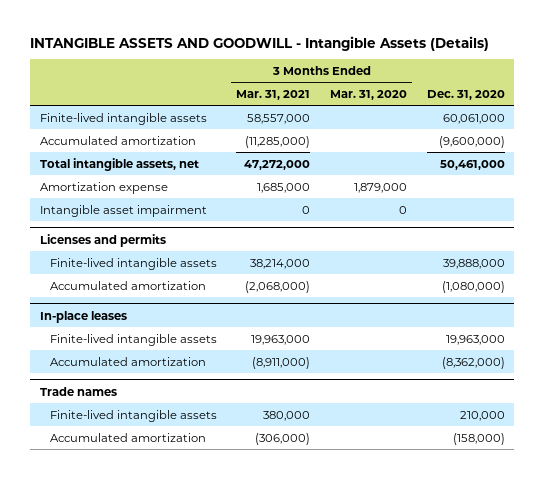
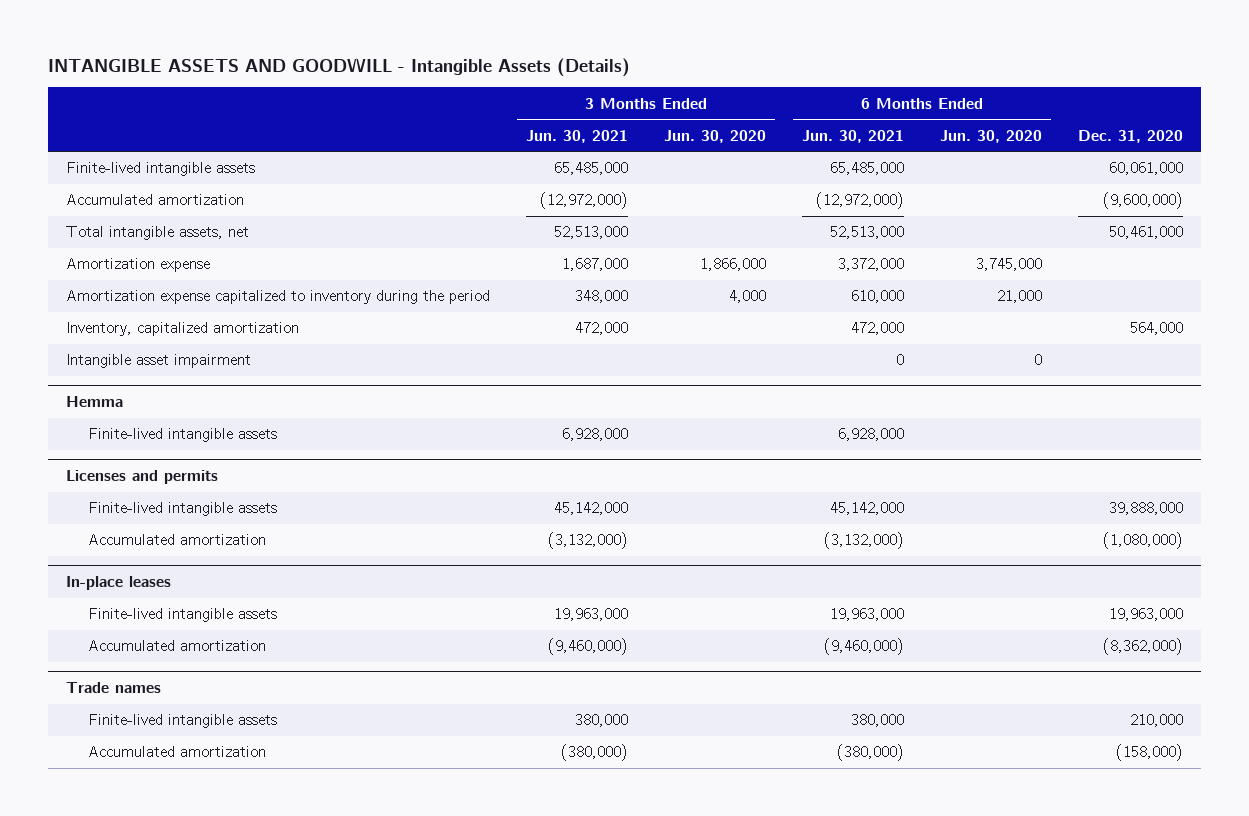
- | 3 Months Ended Mar. 31, 2021 | 3 Months Ended Mar. 31, 2020 | Dec. 31, 2020
+ | 3 Months Ended Jun. 30, 2021 | 3 Months Ended Jun. 30, 2020 | 6 Months Ended Jun. 30, 2021 | 6 Months Ended Jun. 30, 2020 | Dec. 31, 2020
+ Amortization expense capitalized to inventory during the period | 348,000 | 4,000 | 610,000 | 21,000 |
+ Inventory, capitalized amortization | 472,000 | | 472,000 | | 564,000
+ Hemma
+ Finite-lived intangible assets | 6,928,000 | | 6,928,000 | |

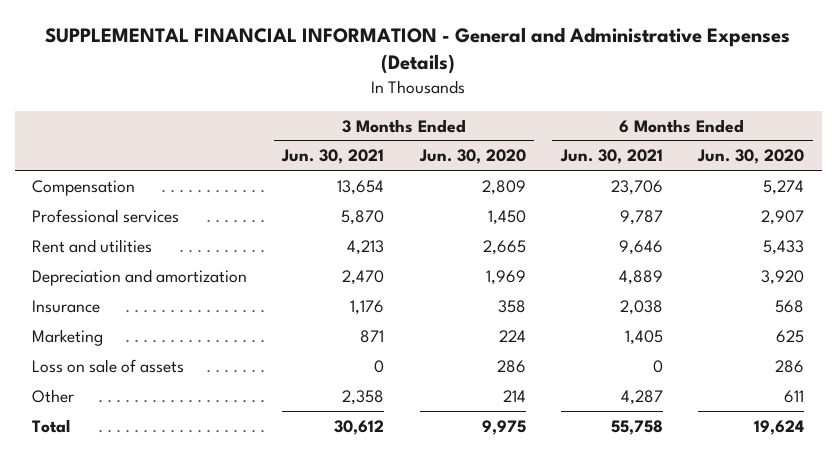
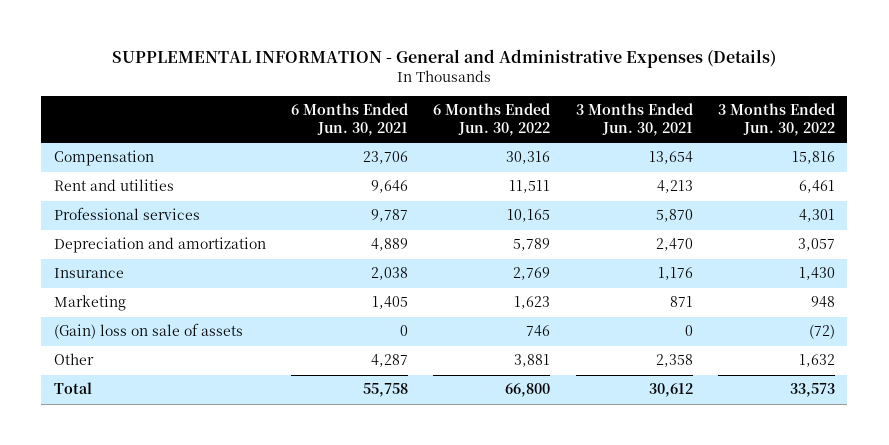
- SUPPLEMENTAL FINANCIAL INFORMATION - General and Administrative Expenses (Details)
+ SUPPLEMENTAL INFORMATION - General and Administrative Expenses (Details)
- | 3 Months Ended Jun. 30, 2021 | 3 Months Ended Jun. 30, 2020 | 6 Months Ended Jun. 30, 2021 | 6 Months Ended Jun. 30, 2020
+ | 6 Months Ended Jun. 30, 2021 | 6 Months Ended Jun. 30, 2022 | 3 Months Ended Jun. 30, 2021 | 3 Months Ended Jun. 30, 2022
moved down: Professional services | 9,787 | 10,165 | 5,870 | 4,301
- Loss on sale of assets | 0 | 286 | 0 | 286
+ (Gain) loss on sale of assets | 0 | 746 | 0 | (72)

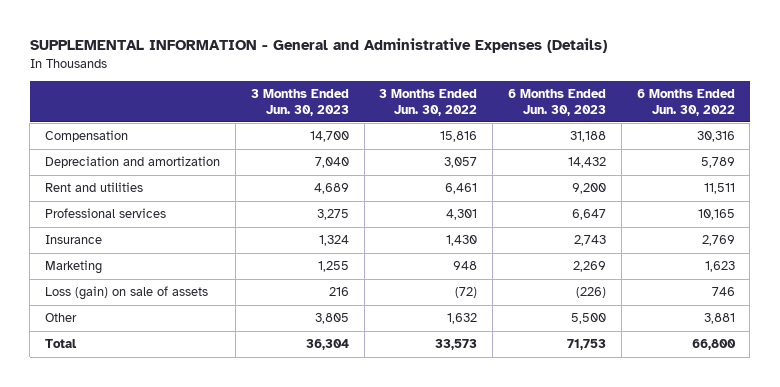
- | 6 Months Ended Jun. 30, 2021 | 6 Months Ended Jun. 30, 2022 | 3 Months Ended Jun. 30, 2021 | 3 Months Ended Jun. 30, 2022
+ | 3 Months Ended Jun. 30, 2023 | 3 Months Ended Jun. 30, 2022 | 6 Months Ended Jun. 30, 2023 | 6 Months Ended Jun. 30, 2022
moved up: Depreciation and amortization | 7,040 | 3,057 | 14,432 | 5,789
- (Gain) loss on sale of assets | 0 | 746 | 0 | (72)
+ Loss (gain) on sale of assets | 216 | (72) | (226) | 746

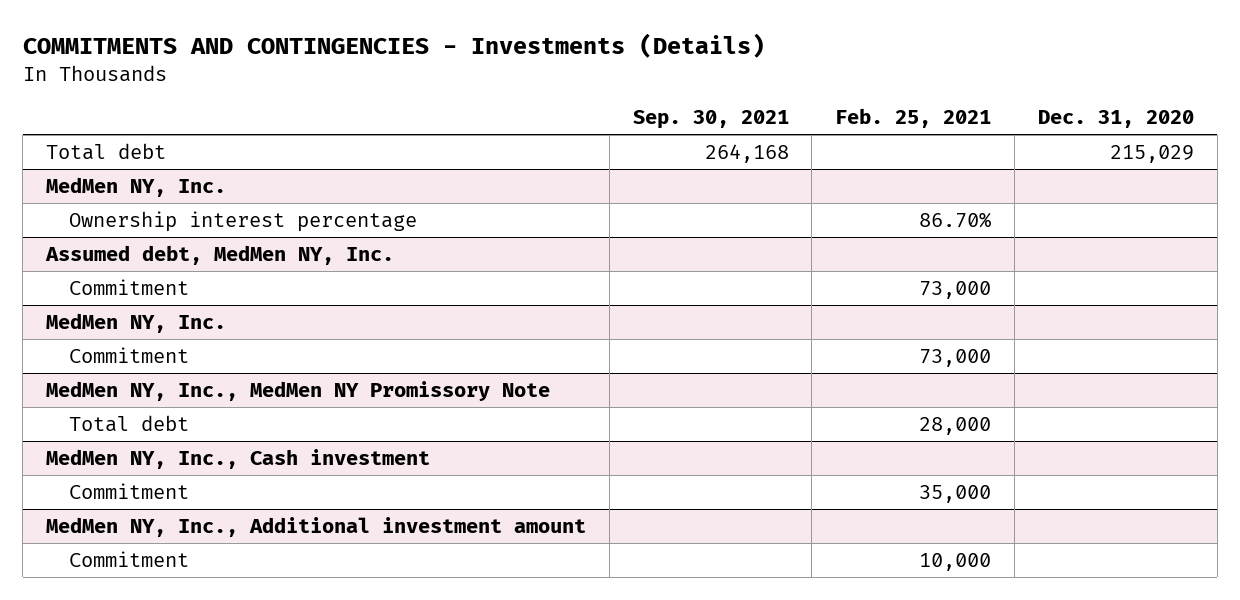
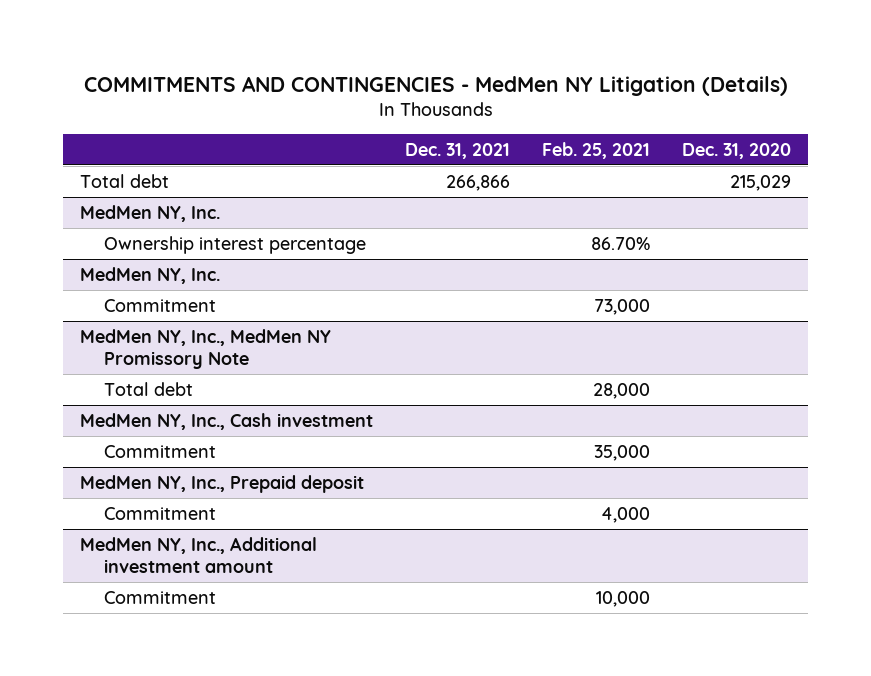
- COMMITMENTS AND CONTINGENCIES - Investments (Details)
+ COMMITMENTS AND CONTINGENCIES - MedMen NY Litigation (Details)
- | Sep. 30, 2021 | Feb. 25, 2021 | Dec. 31, 2020
+ | Dec. 31, 2021 | Feb. 25, 2021 | Dec. 31, 2020
- Assumed debt, MedMen NY, Inc.
- Commitment | | 73,000 |
+ MedMen NY, Inc., Prepaid deposit
+ Commitment | | 4,000 |

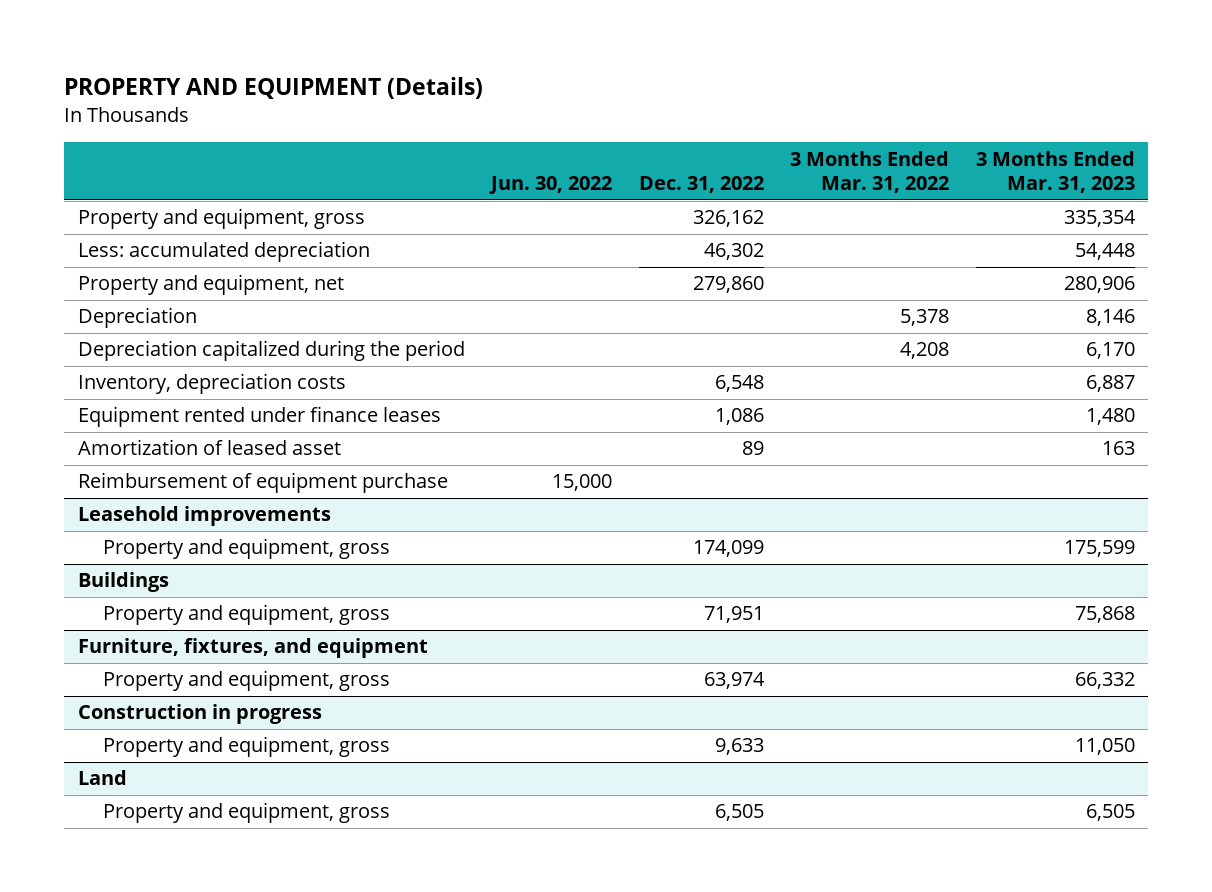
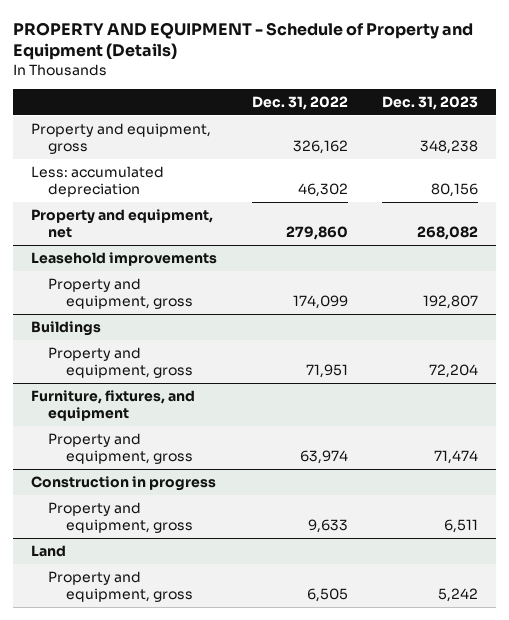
- PROPERTY AND EQUIPMENT (Details)
+ PROPERTY AND EQUIPMENT - Schedule of Property and Equipment (Details)
- | Jun. 30, 2022 | Dec. 31, 2022 | 3 Months Ended Mar. 31, 2022 | 3 Months Ended Mar. 31, 2023
+ | Dec. 31, 2022 | Dec. 31, 2023
- Depreciation | | | 5,378 | 8,146
- Depreciation capitalized during the period | | | 4,208 | 6,170
- Inventory, depreciation costs | | 6,548 | | 6,887
- Equipment rented under finance leases | | 1,086 | | 1,480
- Amortization of leased asset | | 89 | | 163
- Reimbursement of equipment purchase | 15,000 | | |

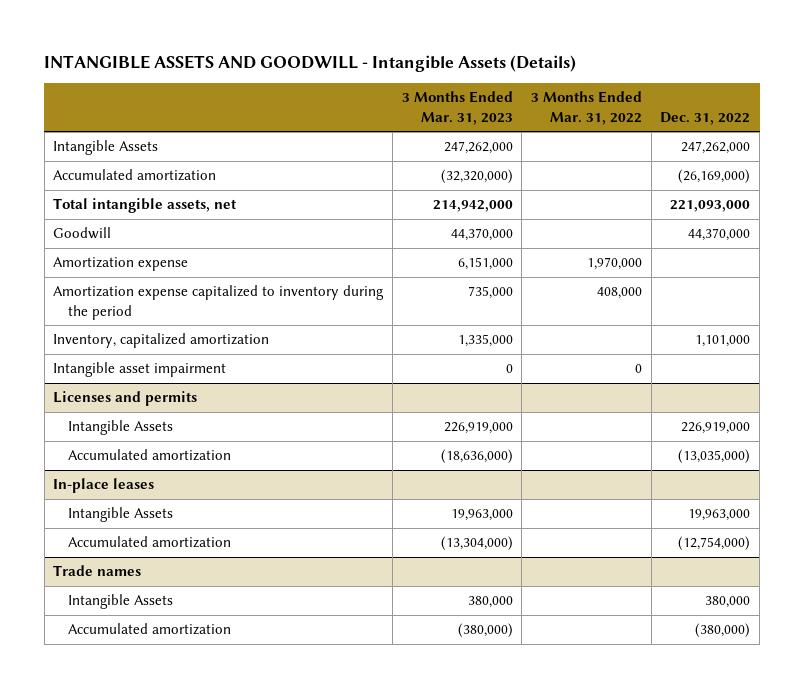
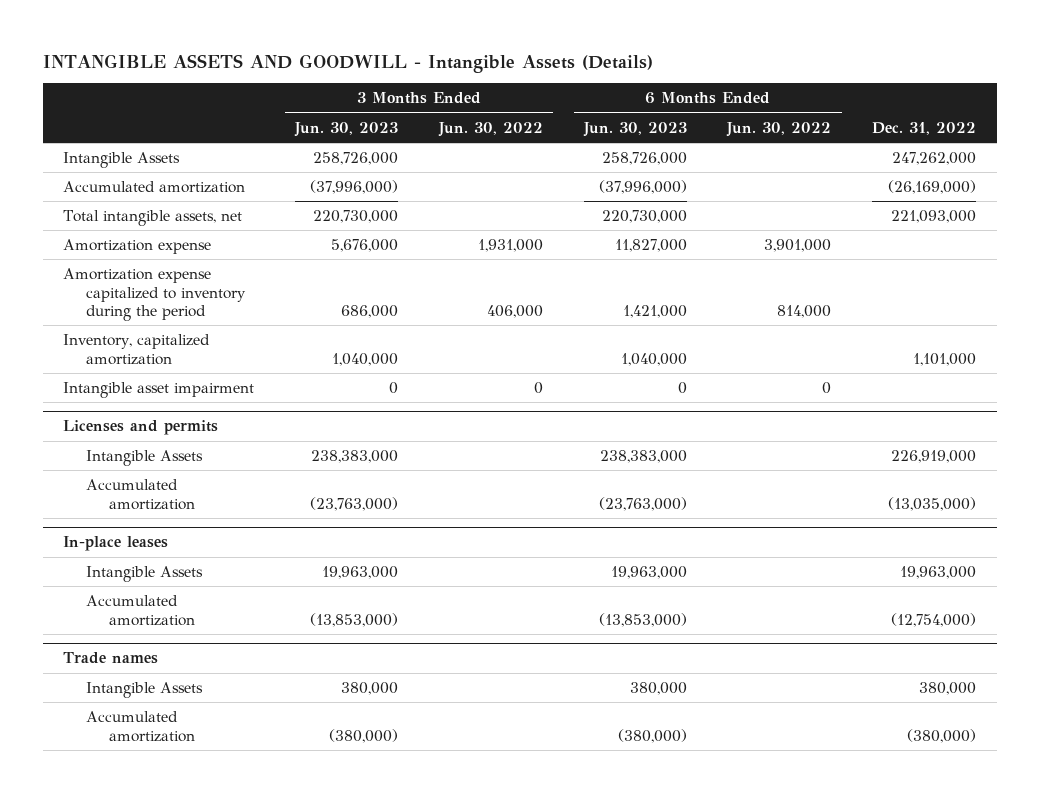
- | 3 Months Ended Mar. 31, 2023 | 3 Months Ended Mar. 31, 2022 | Dec. 31, 2022
+ | 3 Months Ended Jun. 30, 2023 | 3 Months Ended Jun. 30, 2022 | 6 Months Ended Jun. 30, 2023 | 6 Months Ended Jun. 30, 2022 | Dec. 31, 2022
- Goodwill | 44,370,000 | | 44,370,000

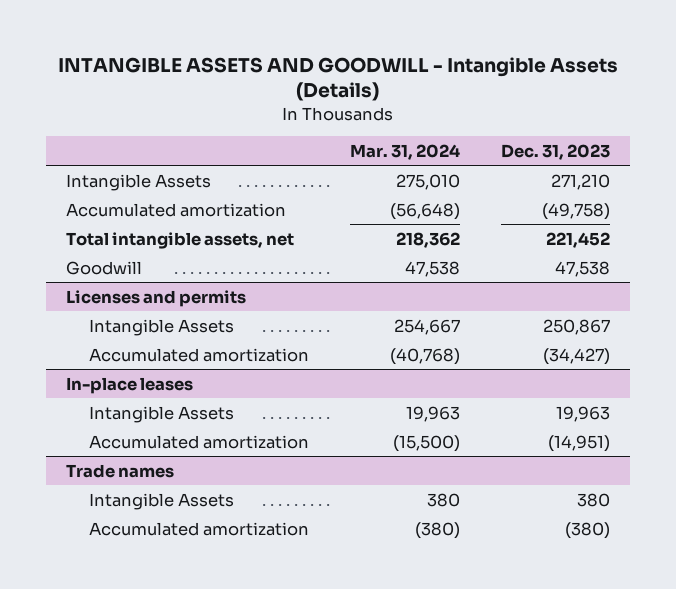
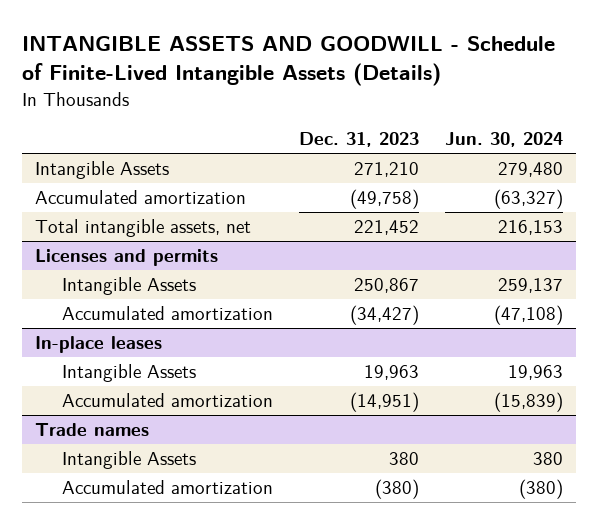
- INTANGIBLE ASSETS AND GOODWILL - Intangible Assets (Details)
+ INTANGIBLE ASSETS AND GOODWILL - Schedule of Finite-Lived Intangible Assets (Details)
- | Mar. 31, 2024 | Dec. 31, 2023
+ | Dec. 31, 2023 | Jun. 30, 2024
- Goodwill | 47,538 | 47,538

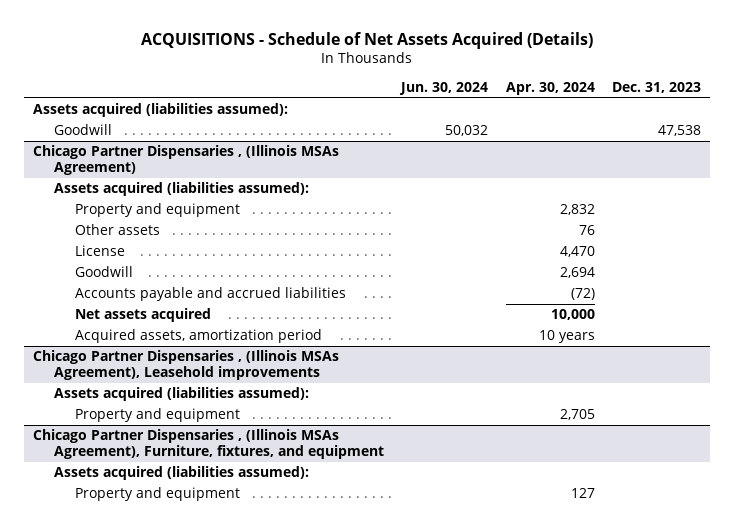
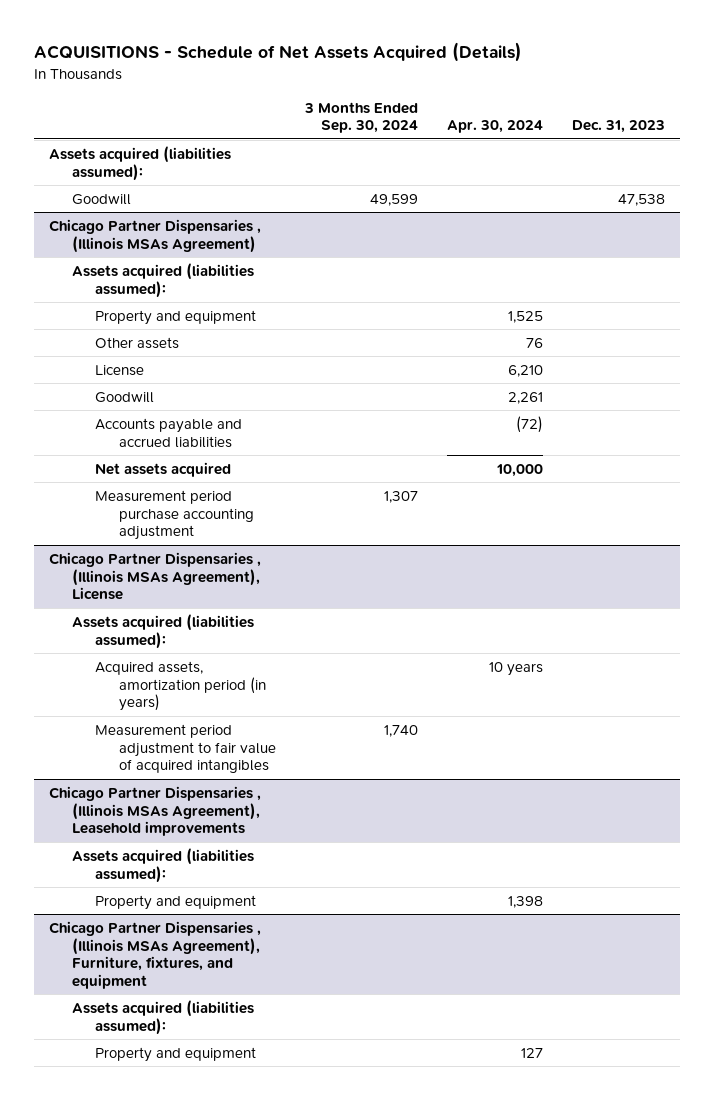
- | Jun. 30, 2024 | Apr. 30, 2024 | Dec. 31, 2023
+ | 3 Months Ended Sep. 30, 2024 | Apr. 30, 2024 | Dec. 31, 2023
@ Chicago Partner Dispensaries , (Illinois MSAs Agreement)
- Property and equipment | | 2,832 |
+ Property and equipment | | 1,525 |
- License | | 4,470 |
- Goodwill | | 2,694 |
+ License | | 6,210 |
+ Goodwill | | 2,261 |
- Acquired assets, amortization period | | 10 years |
+ Measurement period purchase accounting adjustment | 1,307 | |
+ Chicago Partner Dispensaries , (Illinois MSAs Agreement), License
+ Assets acquired (liabilities assumed):
+ Acquired assets, amortization period (in years) | | 10 years |
+ Measurement period adjustment to fair value of acquired intangibles | 1,740 | |
@ Chicago Partner Dispensaries , (Illinois MSAs Agreement), Leasehold improvements
- Property and equipment | | 2,705 |
+ Property and equipment | | 1,398 |

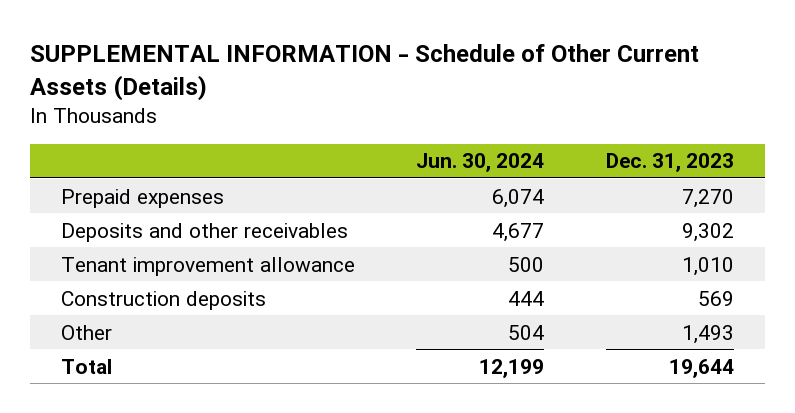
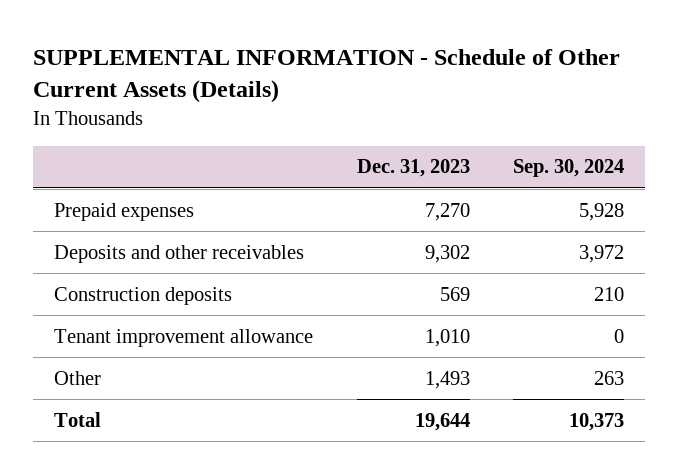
- | Jun. 30, 2024 | Dec. 31, 2023
+ | Dec. 31, 2023 | Sep. 30, 2024
moved down: Tenant improvement allowance | 1,010 | 0

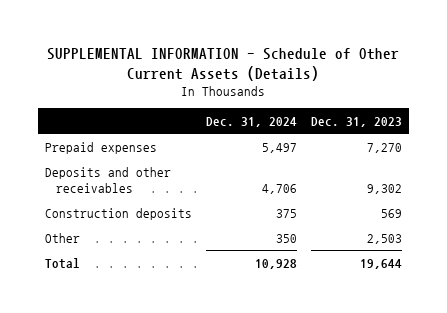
- | Dec. 31, 2023 | Sep. 30, 2024
+ | Dec. 31, 2024 | Dec. 31, 2023
- Tenant improvement allowance | 1,010 | 0
- Other | 1,493 | 263
+ Other | 350 | 2,503

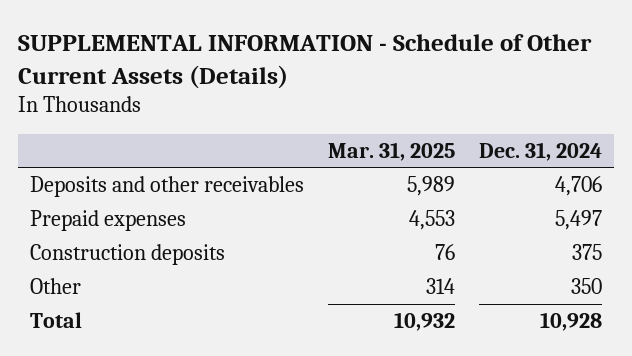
- | Dec. 31, 2024 | Dec. 31, 2023
+ | Mar. 31, 2025 | Dec. 31, 2024
moved down: Prepaid expenses | 4,553 | 5,497

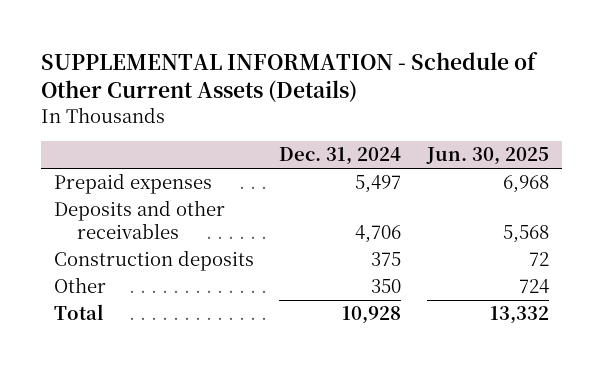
- | Mar. 31, 2025 | Dec. 31, 2024
+ | Dec. 31, 2024 | Jun. 30, 2025
moved down: Deposits and other receivables | 4,706 | 5,568

